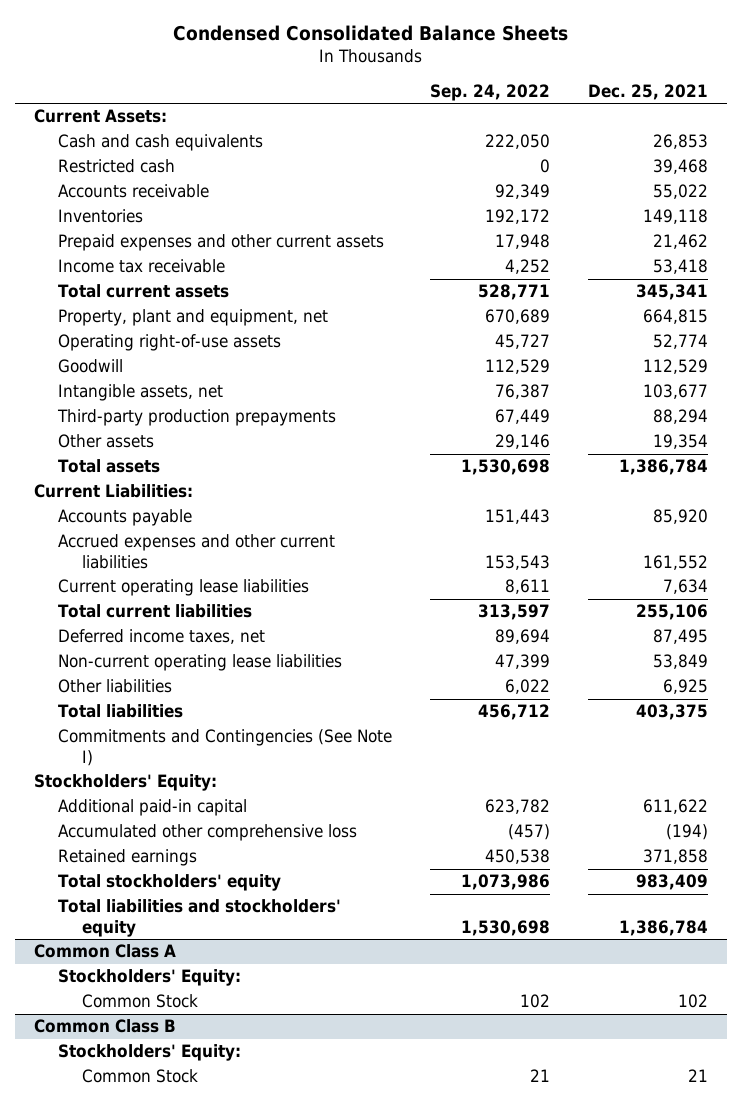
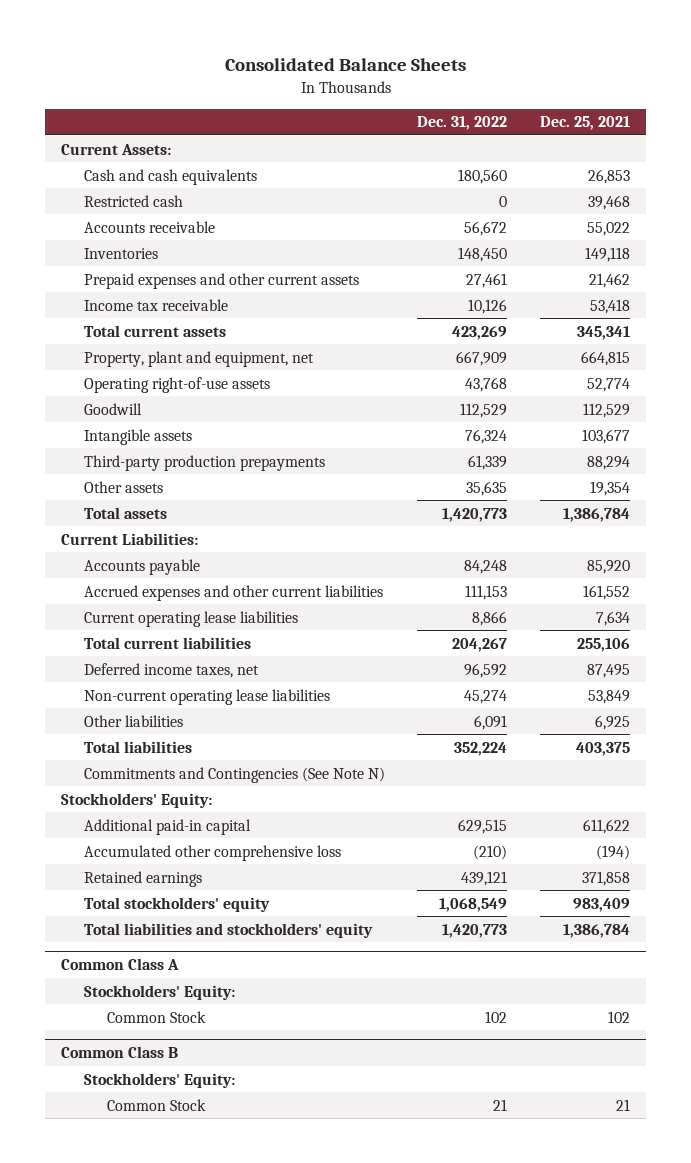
- Condensed Consolidated Balance Sheets
+ Consolidated Balance Sheets
- | Sep. 24, 2022 | Dec. 25, 2021
+ | Dec. 31, 2022 | Dec. 25, 2021
- Intangible assets, net | 76,387 | 103,677
+ Intangible assets | 76,324 | 103,677
- Commitments and Contingencies (See Note I)
+ Commitments and Contingencies (See Note N)

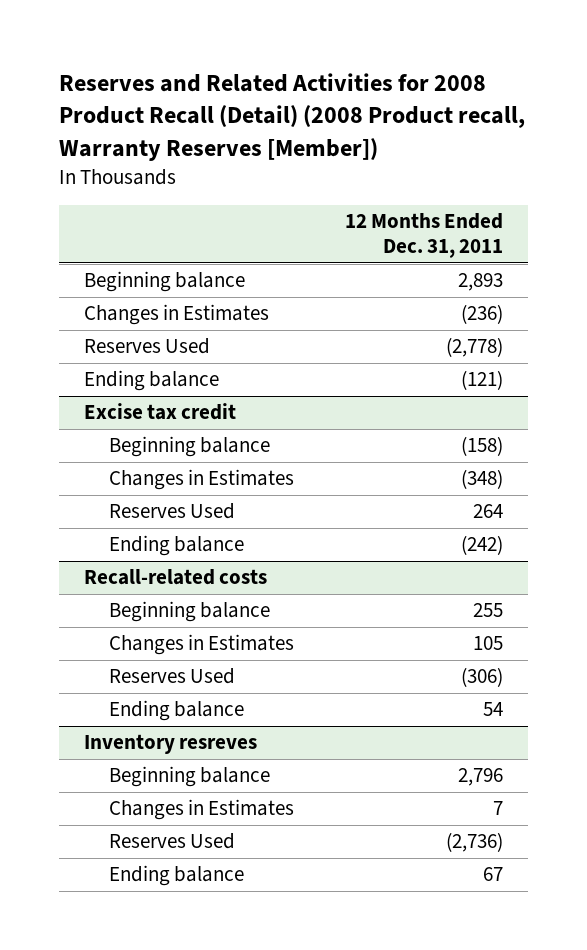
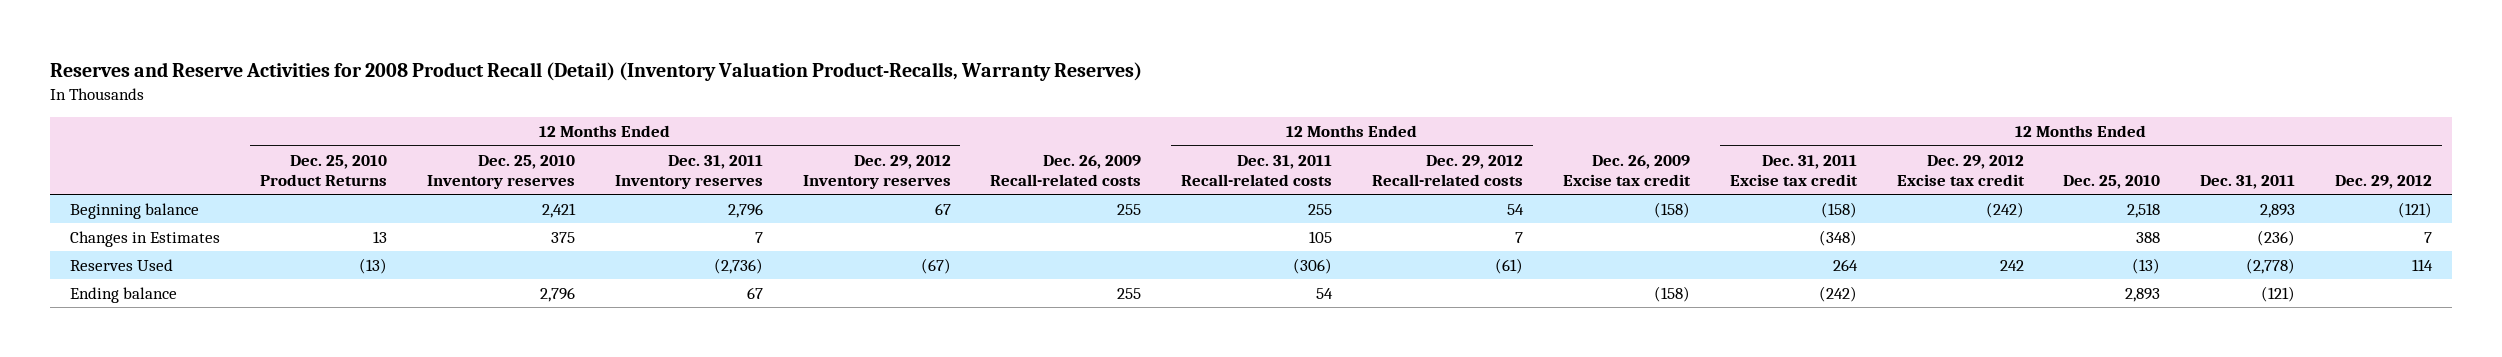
- Reserves and Related Activities for 2008 Product Recall (Detail) (2008 Product recall, Warranty Reserves [Member])
+ Reserves and Reserve Activities for 2008 Product Recall (Detail) (Inventory Valuation Product-Recalls, Warranty Reserves)
- | 12 Months Ended Dec. 31, 2011
+ | 12 Months Ended Dec. 25, 2010 Product Returns | 12 Months Ended Dec. 25, 2010 Inventory reserves | 12 Months Ended Dec. 31, 2011 Inventory reserves | 12 Months Ended Dec. 29, 2012 Inventory reserves | Dec. 26, 2009 Recall-related costs | 12 Months Ended Dec. 31, 2011 Recall-related costs | 12 Months Ended Dec. 29, 2012 Recall-related costs | Dec. 26, 2009 Excise tax credit | 12 Months Ended Dec. 31, 2011 Excise tax credit | 12 Months Ended Dec. 29, 2012 Excise tax credit | 12 Months Ended Dec. 25, 2010 | 12 Months Ended Dec. 31, 2011 | 12 Months Ended Dec. 29, 2012
- Excise tax credit
- Beginning balance | (158)
- Changes in Estimates | (348)
- Reserves Used | 264
- Ending balance | (242)
- Recall-related costs
- Beginning balance | 255
- Changes in Estimates | 105
- Reserves Used | (306)
- Ending balance | 54
- Inventory resreves
- Beginning balance | 2,796
- Changes in Estimates | 7
- Reserves Used | (2,736)
- Ending balance | 67

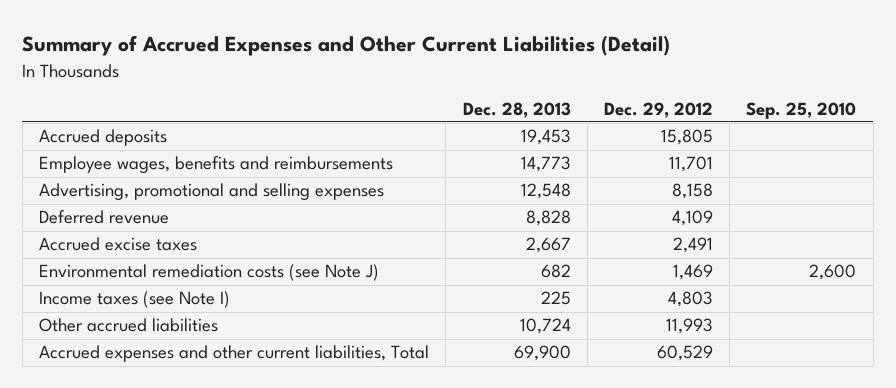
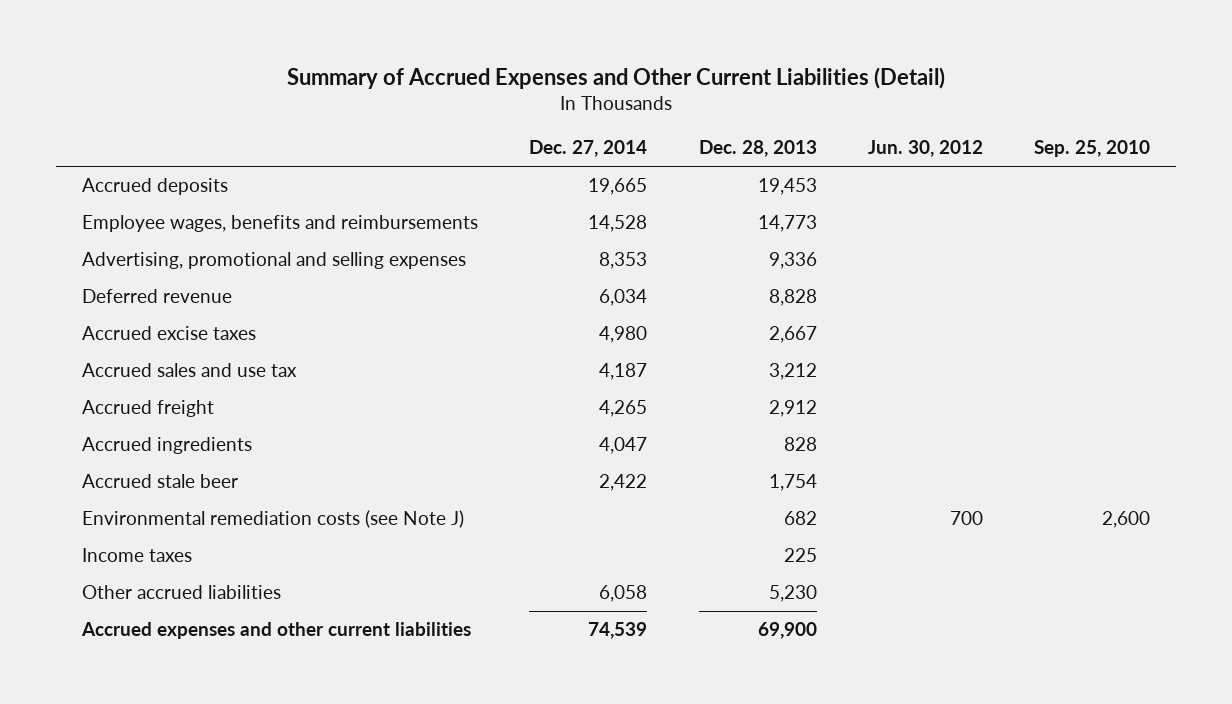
- | Dec. 28, 2013 | Dec. 29, 2012 | Sep. 25, 2010
+ | Dec. 27, 2014 | Dec. 28, 2013 | Jun. 30, 2012 | Sep. 25, 2010
- Advertising, promotional and selling expenses | 12,548 | 8,158 |
+ Advertising, promotional and selling expenses | 8,353 | 9,336 | |
+ Accrued sales and use tax | 4,187 | 3,212 | |
+ Accrued freight | 4,265 | 2,912 | |
+ Accrued ingredients | 4,047 | 828 | |
+ Accrued stale beer | 2,422 | 1,754 | |
- Income taxes (see Note I) | 225 | 4,803 |
- Other accrued liabilities | 10,724 | 11,993 |
- Accrued expenses and other current liabilities, Total | 69,900 | 60,529 |
+ Income taxes | | 225 | |
+ Other accrued liabilities | 6,058 | 5,230 | |
+ Accrued expenses and other current liabilities | 74,539 | 69,900 | |

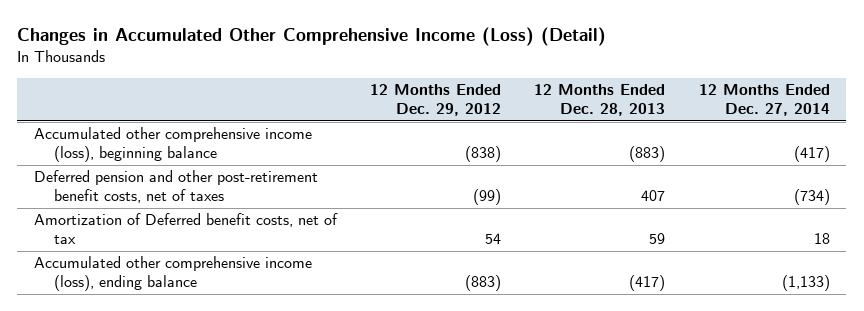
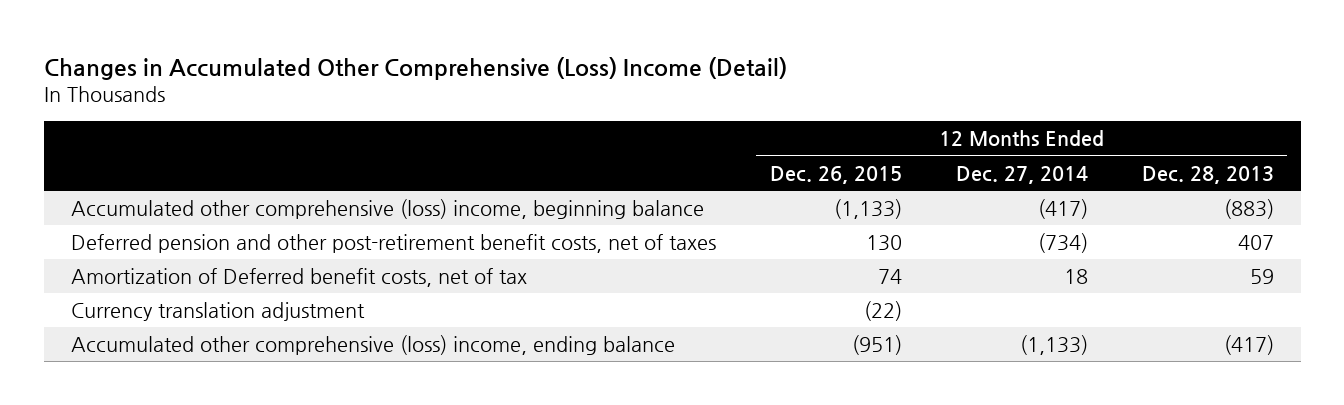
- Changes in Accumulated Other Comprehensive Income (Loss) (Detail)
+ Changes in Accumulated Other Comprehensive (Loss) Income (Detail)
- | 12 Months Ended Dec. 29, 2012 | 12 Months Ended Dec. 28, 2013 | 12 Months Ended Dec. 27, 2014
+ | 12 Months Ended Dec. 26, 2015 | 12 Months Ended Dec. 27, 2014 | 12 Months Ended Dec. 28, 2013
- Accumulated other comprehensive income (loss), beginning balance | (838) | (883) | (417)
+ Accumulated other comprehensive (loss) income, beginning balance | (1,133) | (417) | (883)
- Accumulated other comprehensive income (loss), ending balance | (883) | (417) | (1,133)
+ Currency translation adjustment | (22) | |
+ Accumulated other comprehensive (loss) income, ending balance | (951) | (1,133) | (417)

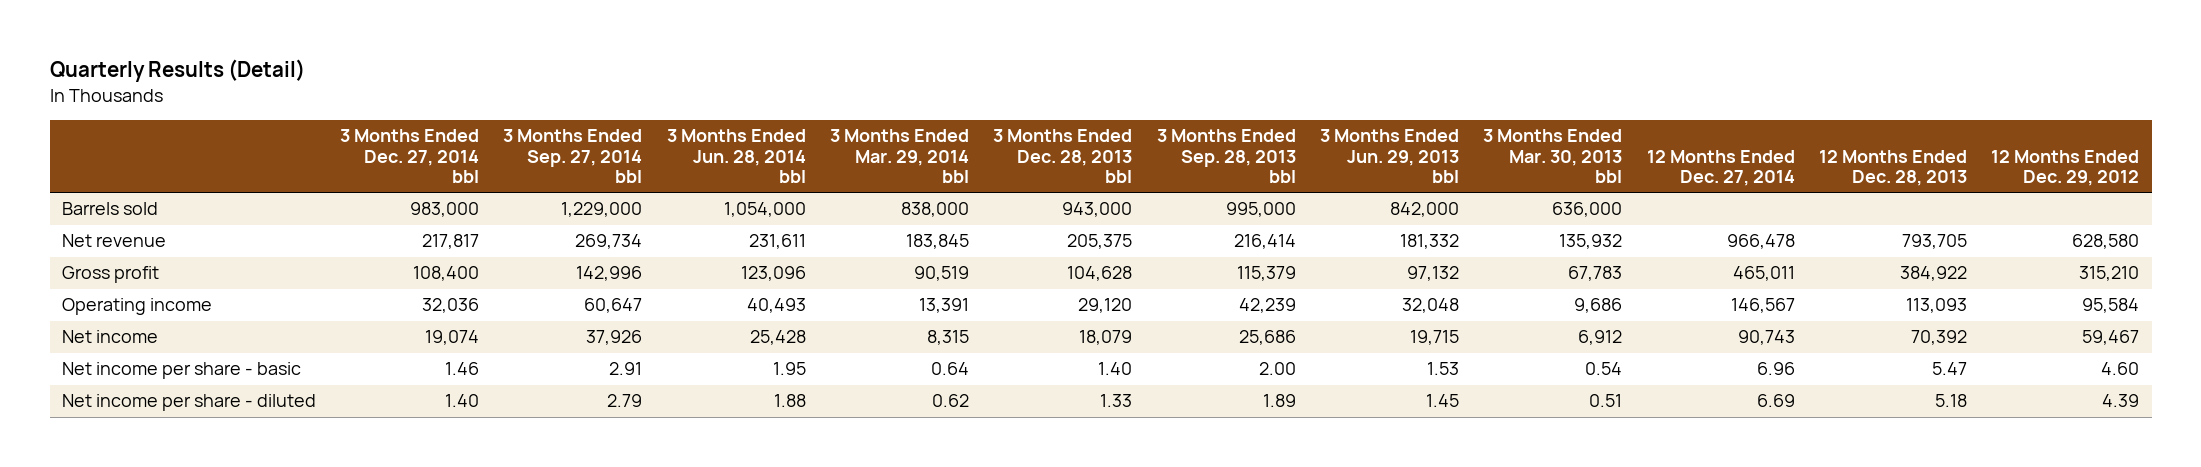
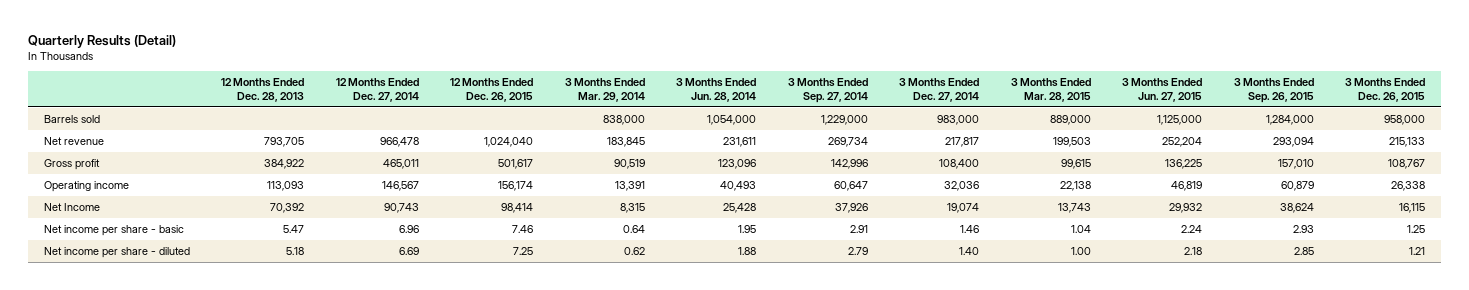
- | 3 Months Ended Dec. 27, 2014 bbl | 3 Months Ended Sep. 27, 2014 bbl | 3 Months Ended Jun. 28, 2014 bbl | 3 Months Ended Mar. 29, 2014 bbl | 3 Months Ended Dec. 28, 2013 bbl | 3 Months Ended Sep. 28, 2013 bbl | 3 Months Ended Jun. 29, 2013 bbl | 3 Months Ended Mar. 30, 2013 bbl | 12 Months Ended Dec. 27, 2014 | 12 Months Ended Dec. 28, 2013 | 12 Months Ended Dec. 29, 2012
+ | 12 Months Ended Dec. 28, 2013 | 12 Months Ended Dec. 27, 2014 | 12 Months Ended Dec. 26, 2015 | 3 Months Ended Mar. 29, 2014 | 3 Months Ended Jun. 28, 2014 | 3 Months Ended Sep. 27, 2014 | 3 Months Ended Dec. 27, 2014 | 3 Months Ended Mar. 28, 2015 | 3 Months Ended Jun. 27, 2015 | 3 Months Ended Sep. 26, 2015 | 3 Months Ended Dec. 26, 2015
- Net income | 19,074 | 37,926 | 25,428 | 8,315 | 18,079 | 25,686 | 19,715 | 6,912 | 90,743 | 70,392 | 59,467
+ Net Income | 70,392 | 90,743 | 98,414 | 8,315 | 25,428 | 37,926 | 19,074 | 13,743 | 29,932 | 38,624 | 16,115

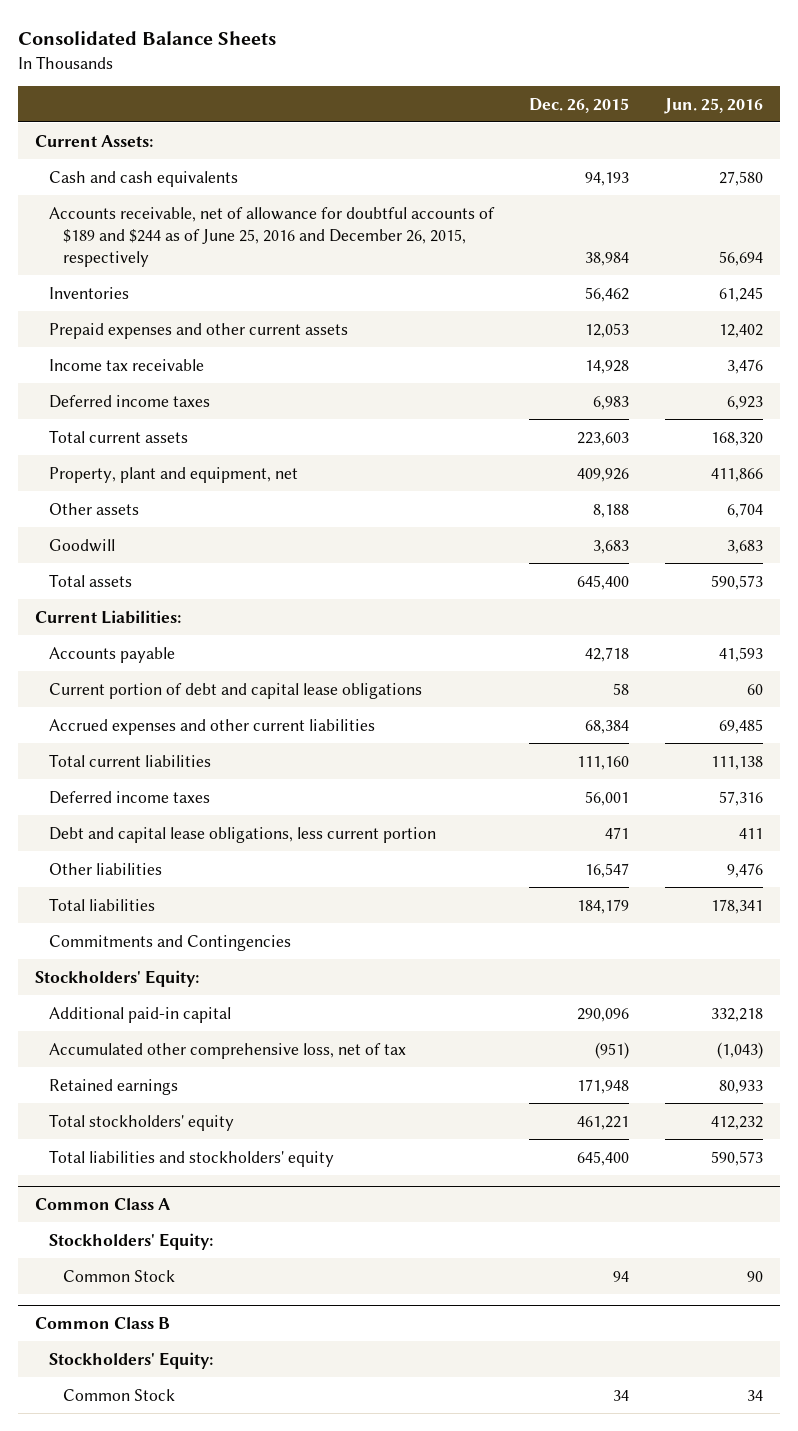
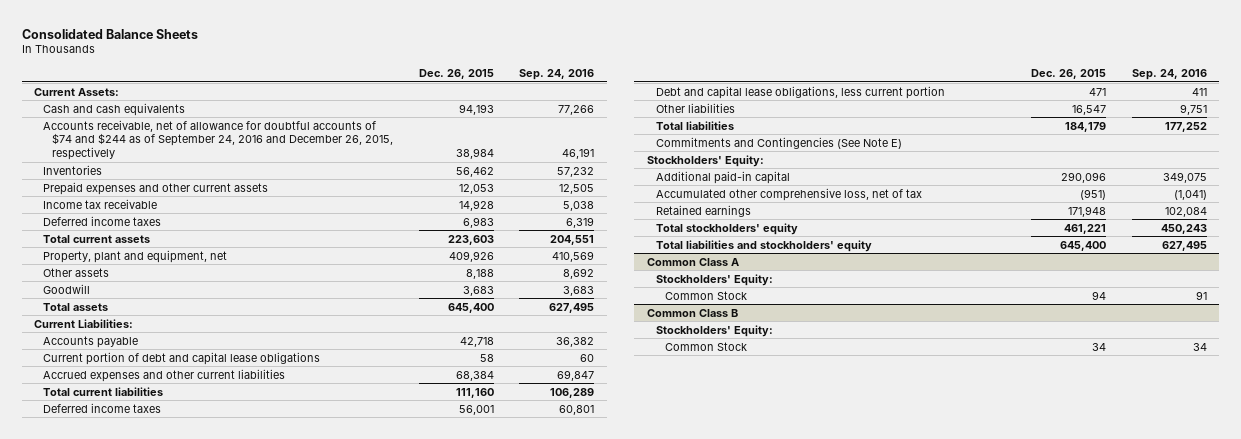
- | Dec. 26, 2015 | Jun. 25, 2016
+ | Dec. 26, 2015 | Sep. 24, 2016
- Accounts receivable, net of allowance for doubtful accounts of $189 and $244 as of June 25, 2016 and December 26, 2015, respectively | 38,984 | 56,694
+ Accounts receivable, net of allowance for doubtful accounts of $74 and $244 as of September 24, 2016 and December 26, 2015, respectively | 38,984 | 46,191
- Commitments and Contingencies
+ Commitments and Contingencies (See Note E)

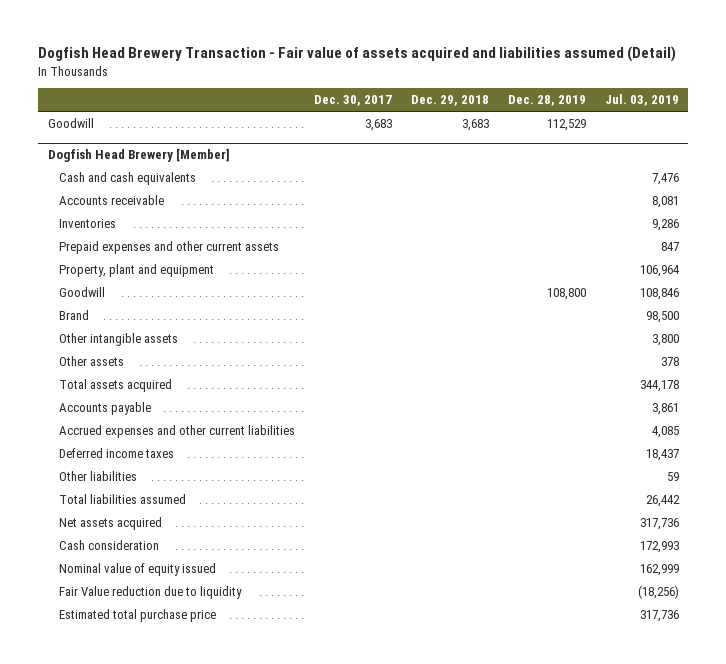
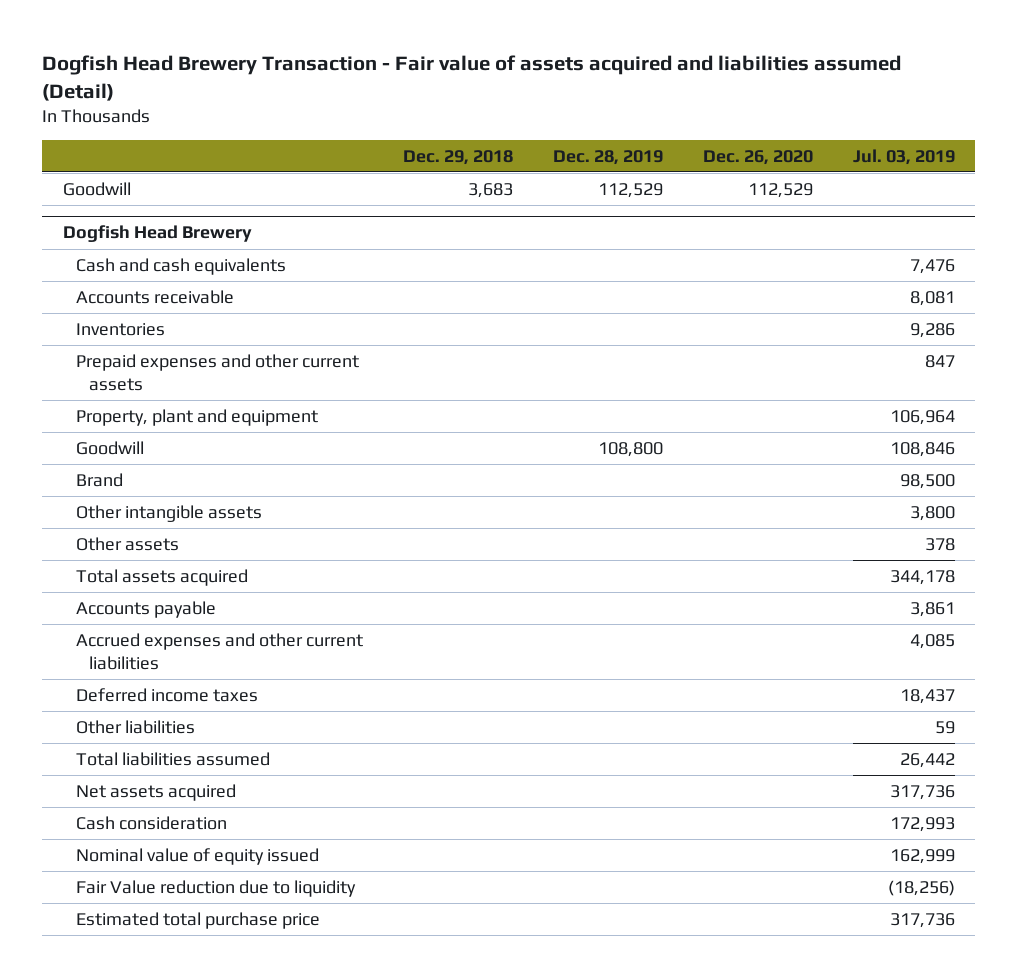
- | Dec. 30, 2017 | Dec. 29, 2018 | Dec. 28, 2019 | Jul. 03, 2019
+ | Dec. 29, 2018 | Dec. 28, 2019 | Dec. 26, 2020 | Jul. 03, 2019
- Dogfish Head Brewery [Member]
+ Dogfish Head Brewery

